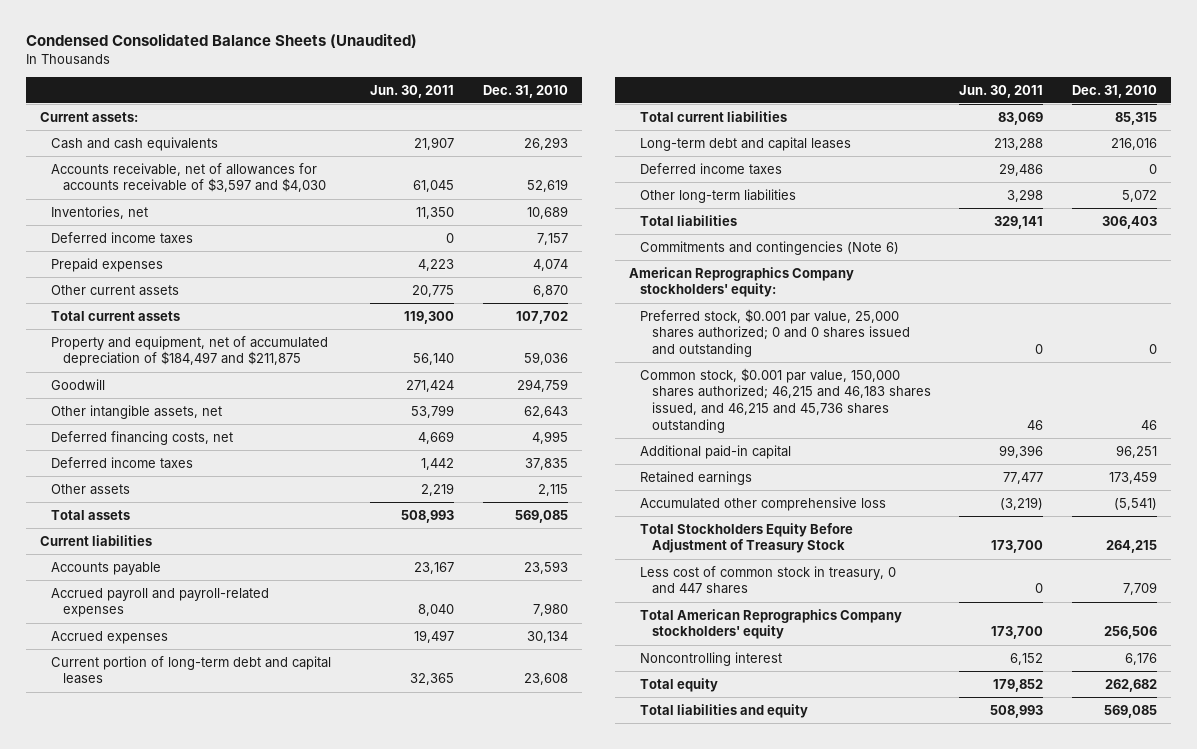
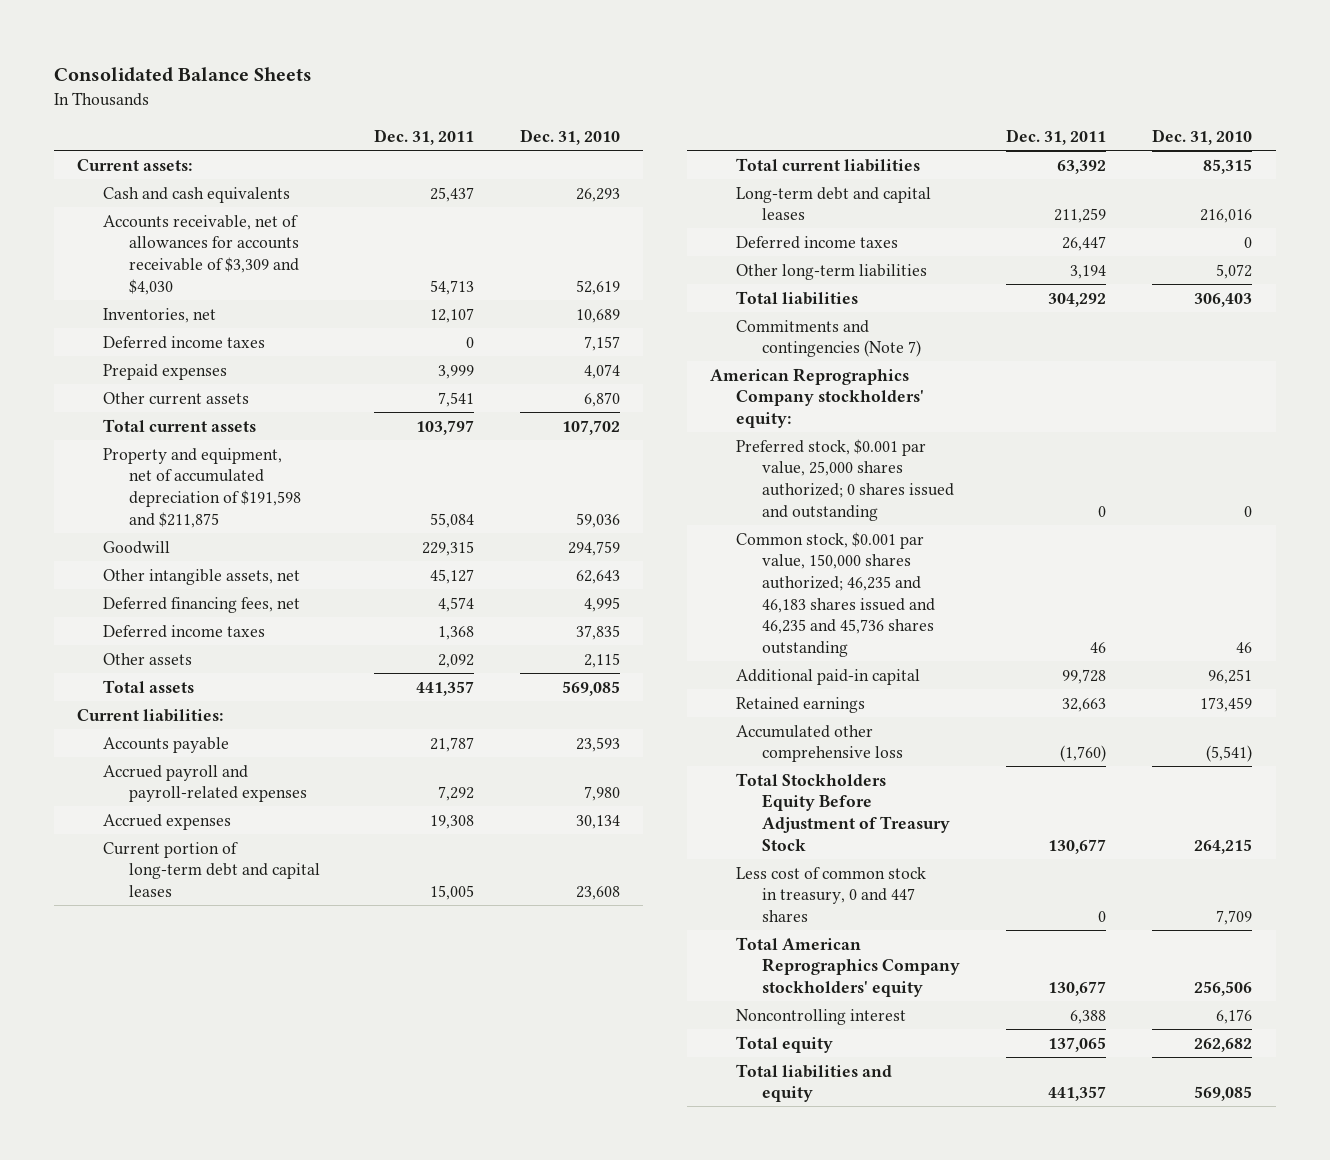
- Condensed Consolidated Balance Sheets (Unaudited)
+ Consolidated Balance Sheets
- | Jun. 30, 2011 | Dec. 31, 2010
+ | Dec. 31, 2011 | Dec. 31, 2010
- Accounts receivable, net of allowances for accounts receivable of $3,597 and $4,030 | 61,045 | 52,619
+ Accounts receivable, net of allowances for accounts receivable of $3,309 and $4,030 | 54,713 | 52,619
- Property and equipment, net of accumulated depreciation of $184,497 and $211,875 | 56,140 | 59,036
+ Property and equipment, net of accumulated depreciation of $191,598 and $211,875 | 55,084 | 59,036
- Deferred financing costs, net | 4,669 | 4,995
+ Deferred financing fees, net | 4,574 | 4,995
- Current liabilities
+ Current liabilities:
- Commitments and contingencies (Note 6)
+ Commitments and contingencies (Note 7)
- Preferred stock, $0.001 par value, 25,000 shares authorized; 0 and 0 shares issued and outstanding | 0 | 0
- Common stock, $0.001 par value, 150,000 shares authorized; 46,215 and 46,183 shares issued, and 46,215 and 45,736 shares outstanding | 46 | 46
+ Preferred stock, $0.001 par value, 25,000 shares authorized; 0 shares issued and outstanding | 0 | 0
+ Common stock, $0.001 par value, 150,000 shares authorized; 46,235 and 46,183 shares issued and 46,235 and 45,736 shares outstanding | 46 | 46

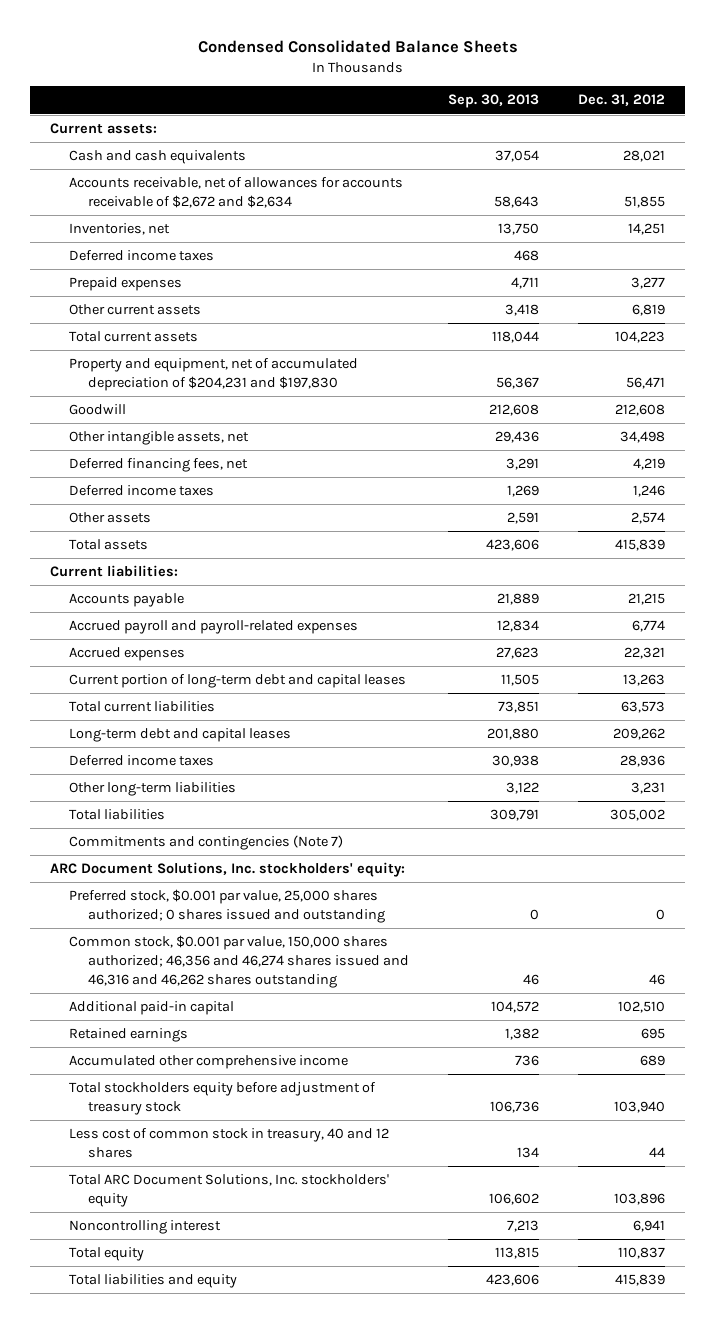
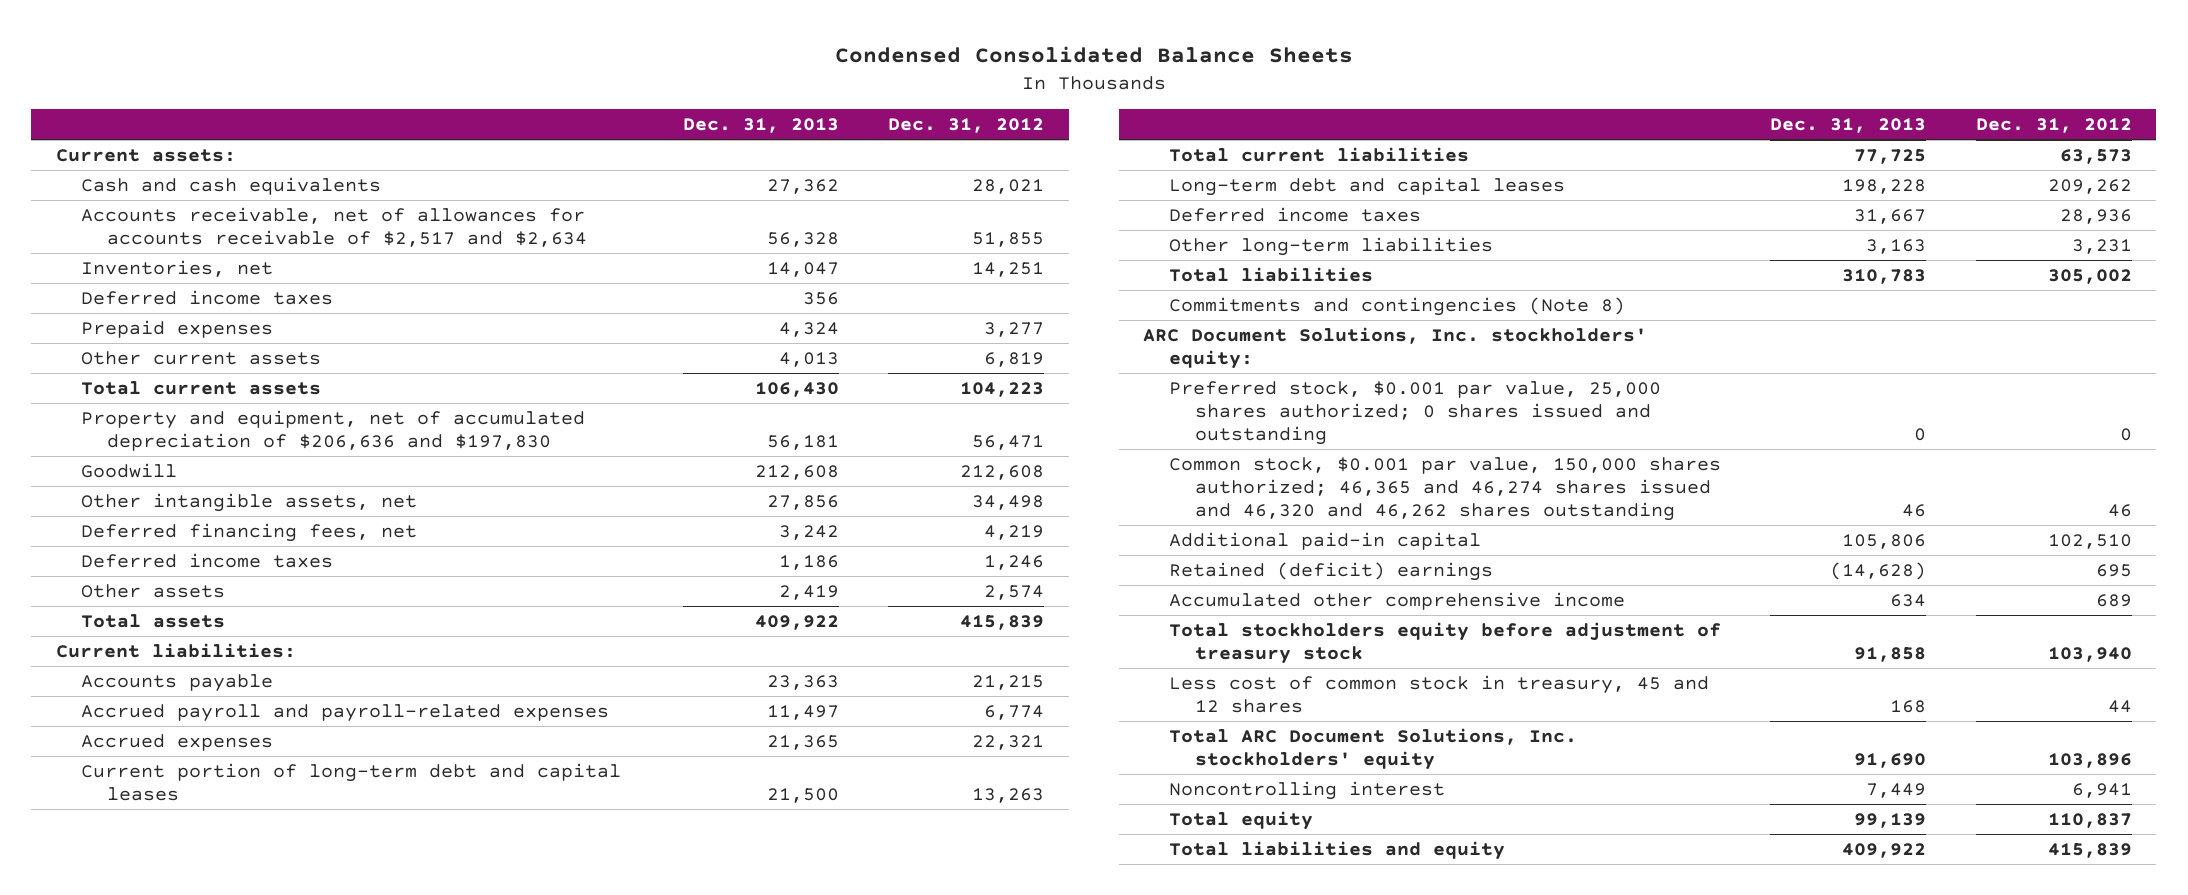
- | Sep. 30, 2013 | Dec. 31, 2012
+ | Dec. 31, 2013 | Dec. 31, 2012
- Accounts receivable, net of allowances for accounts receivable of $2,672 and $2,634 | 58,643 | 51,855
+ Accounts receivable, net of allowances for accounts receivable of $2,517 and $2,634 | 56,328 | 51,855
- Property and equipment, net of accumulated depreciation of $204,231 and $197,830 | 56,367 | 56,471
+ Property and equipment, net of accumulated depreciation of $206,636 and $197,830 | 56,181 | 56,471
- Commitments and contingencies (Note 7)
+ Commitments and contingencies (Note 8)
- Common stock, $0.001 par value, 150,000 shares authorized; 46,356 and 46,274 shares issued and 46,316 and 46,262 shares outstanding | 46 | 46
+ Common stock, $0.001 par value, 150,000 shares authorized; 46,365 and 46,274 shares issued and 46,320 and 46,262 shares outstanding | 46 | 46
- Retained earnings | 1,382 | 695
+ Retained (deficit) earnings | (14,628) | 695
- Less cost of common stock in treasury, 40 and 12 shares | 134 | 44
+ Less cost of common stock in treasury, 45 and 12 shares | 168 | 44

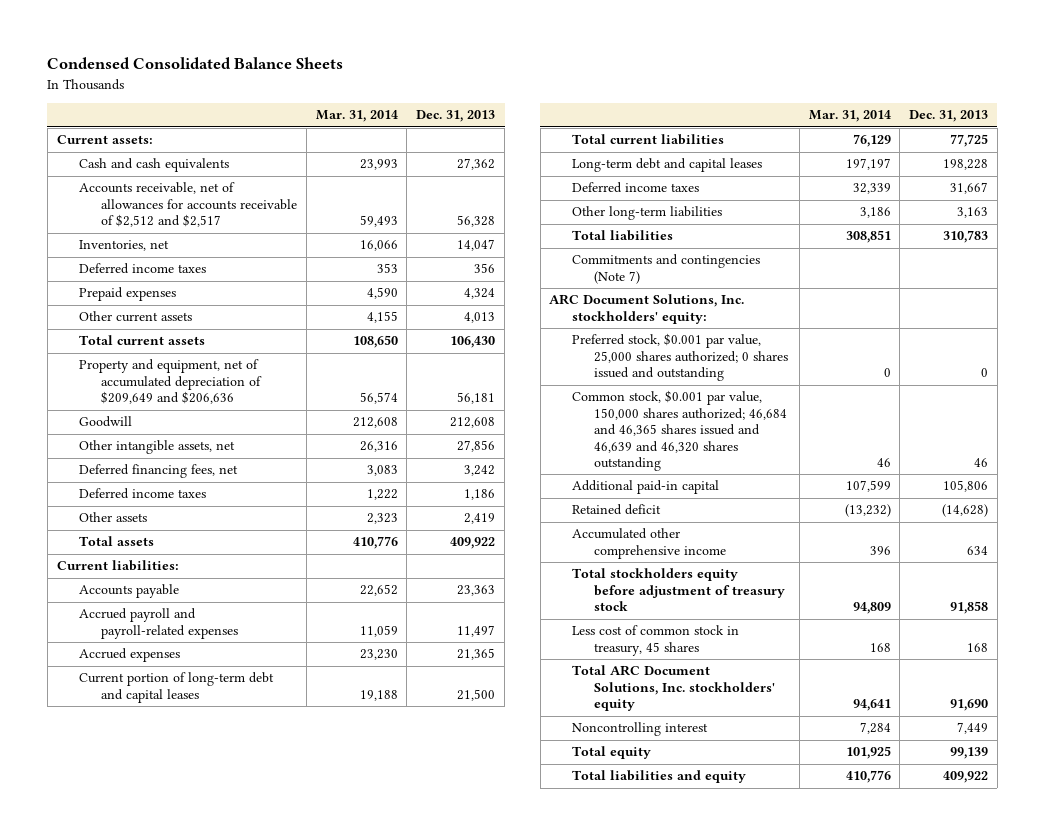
- | Dec. 31, 2013 | Dec. 31, 2012
+ | Mar. 31, 2014 | Dec. 31, 2013
- Accounts receivable, net of allowances for accounts receivable of $2,517 and $2,634 | 56,328 | 51,855
+ Accounts receivable, net of allowances for accounts receivable of $2,512 and $2,517 | 59,493 | 56,328
- Property and equipment, net of accumulated depreciation of $206,636 and $197,830 | 56,181 | 56,471
+ Property and equipment, net of accumulated depreciation of $209,649 and $206,636 | 56,574 | 56,181
- Commitments and contingencies (Note 8)
+ Commitments and contingencies (Note 7)
- Common stock, $0.001 par value, 150,000 shares authorized; 46,365 and 46,274 shares issued and 46,320 and 46,262 shares outstanding | 46 | 46
+ Common stock, $0.001 par value, 150,000 shares authorized; 46,684 and 46,365 shares issued and 46,639 and 46,320 shares outstanding | 46 | 46
- Retained (deficit) earnings | (14,628) | 695
+ Retained deficit | (13,232) | (14,628)
- Less cost of common stock in treasury, 45 and 12 shares | 168 | 44
+ Less cost of common stock in treasury, 45 shares | 168 | 168

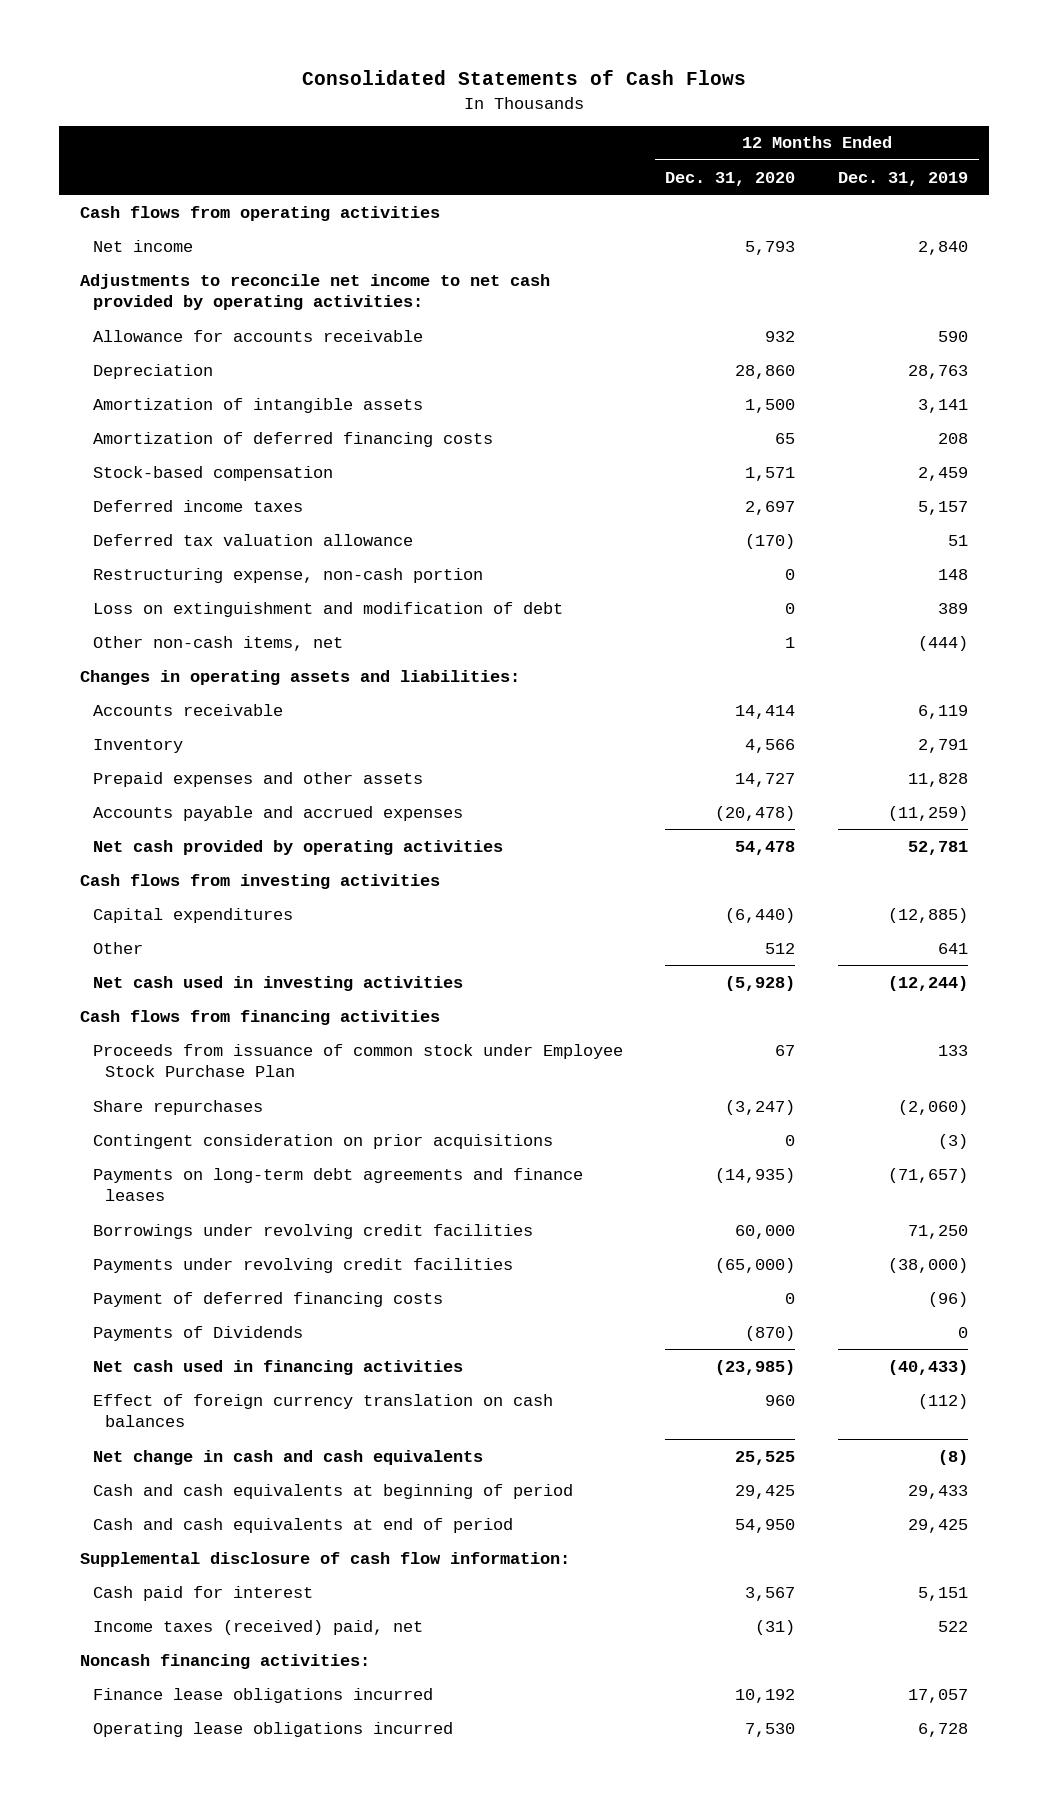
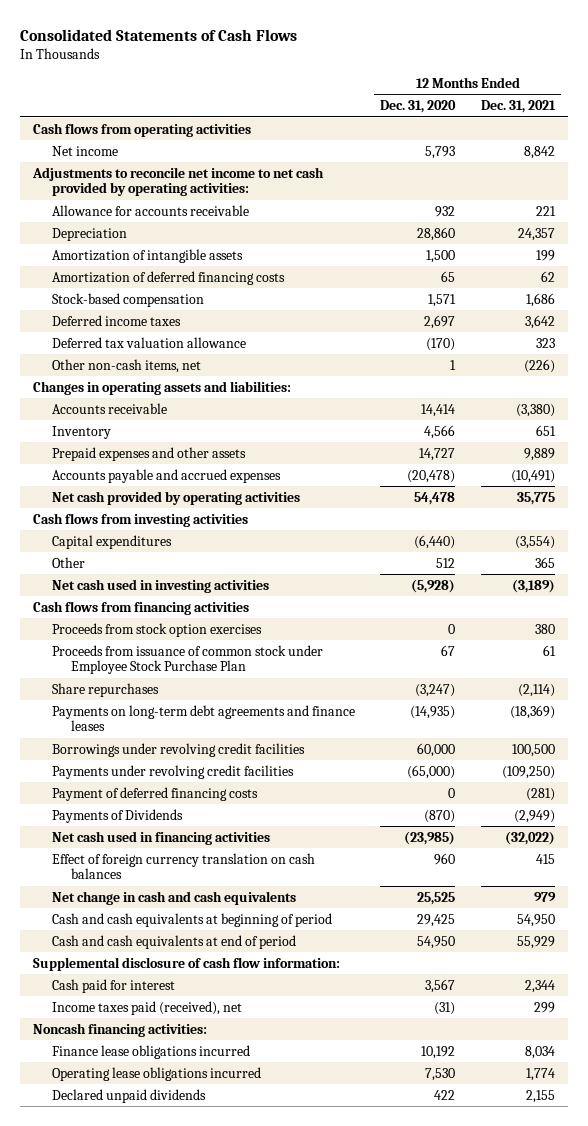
- | 12 Months Ended Dec. 31, 2020 | 12 Months Ended Dec. 31, 2019
+ | 12 Months Ended Dec. 31, 2020 | 12 Months Ended Dec. 31, 2021
- Restructuring expense, non-cash portion | 0 | 148
- Loss on extinguishment and modification of debt | 0 | 389
+ Proceeds from stock option exercises | 0 | 380
- Contingent consideration on prior acquisitions | 0 | (3)
- Income taxes (received) paid, net | (31) | 522
+ Income taxes paid (received), net | (31) | 299
+ Declared unpaid dividends | 422 | 2,155

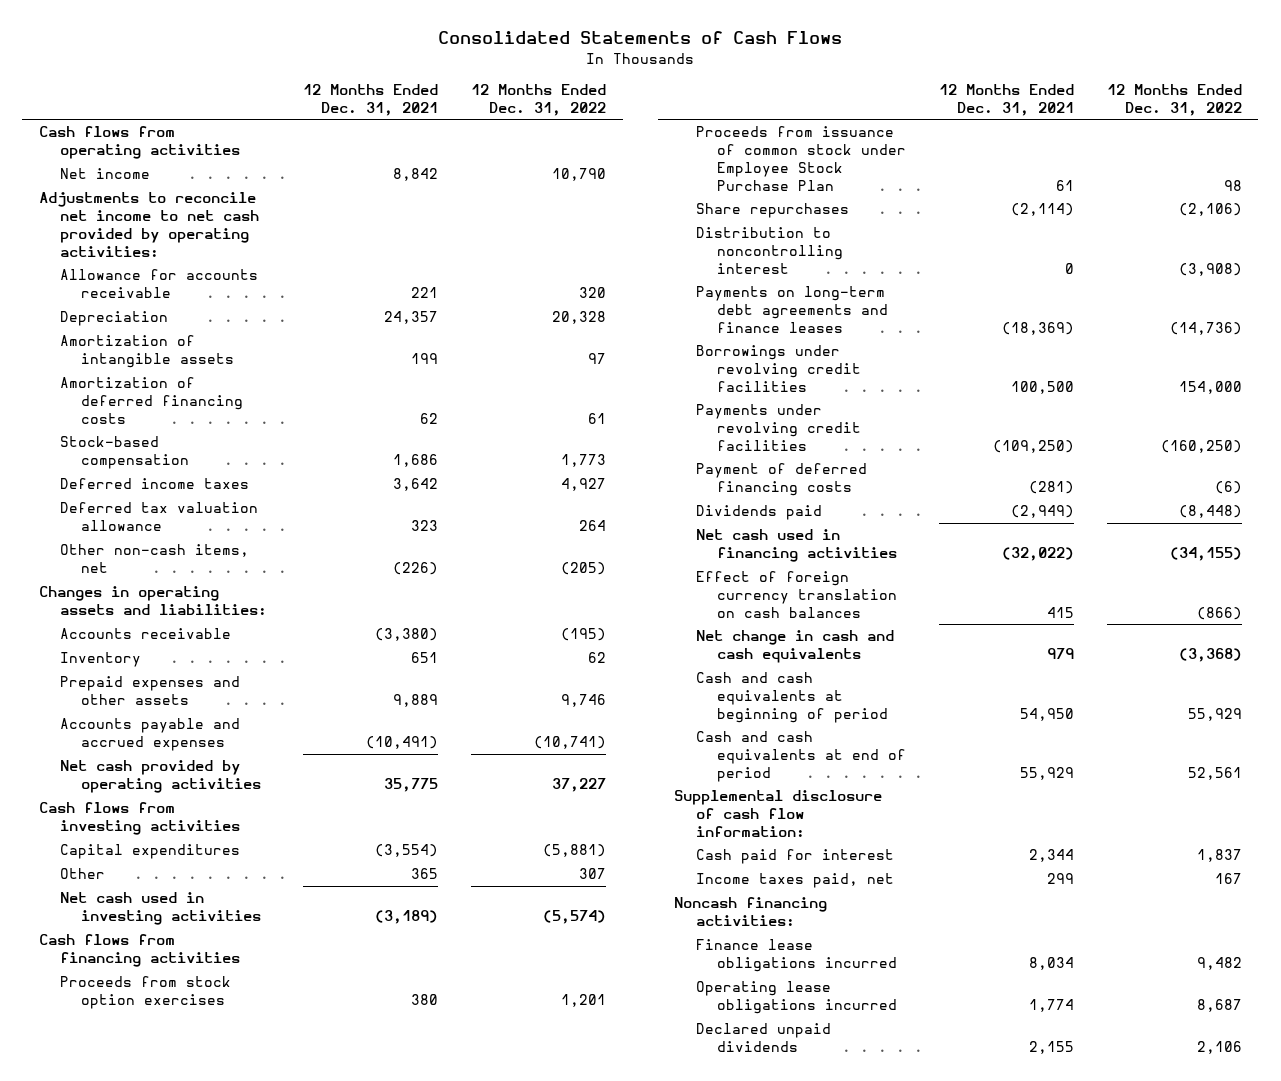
- | 12 Months Ended Dec. 31, 2020 | 12 Months Ended Dec. 31, 2021
+ | 12 Months Ended Dec. 31, 2021 | 12 Months Ended Dec. 31, 2022
+ Distribution to noncontrolling interest | 0 | (3,908)
- Payments of Dividends | (870) | (2,949)
+ Dividends paid | (2,949) | (8,448)
- Income taxes paid (received), net | (31) | 299
+ Income taxes paid, net | 299 | 167

